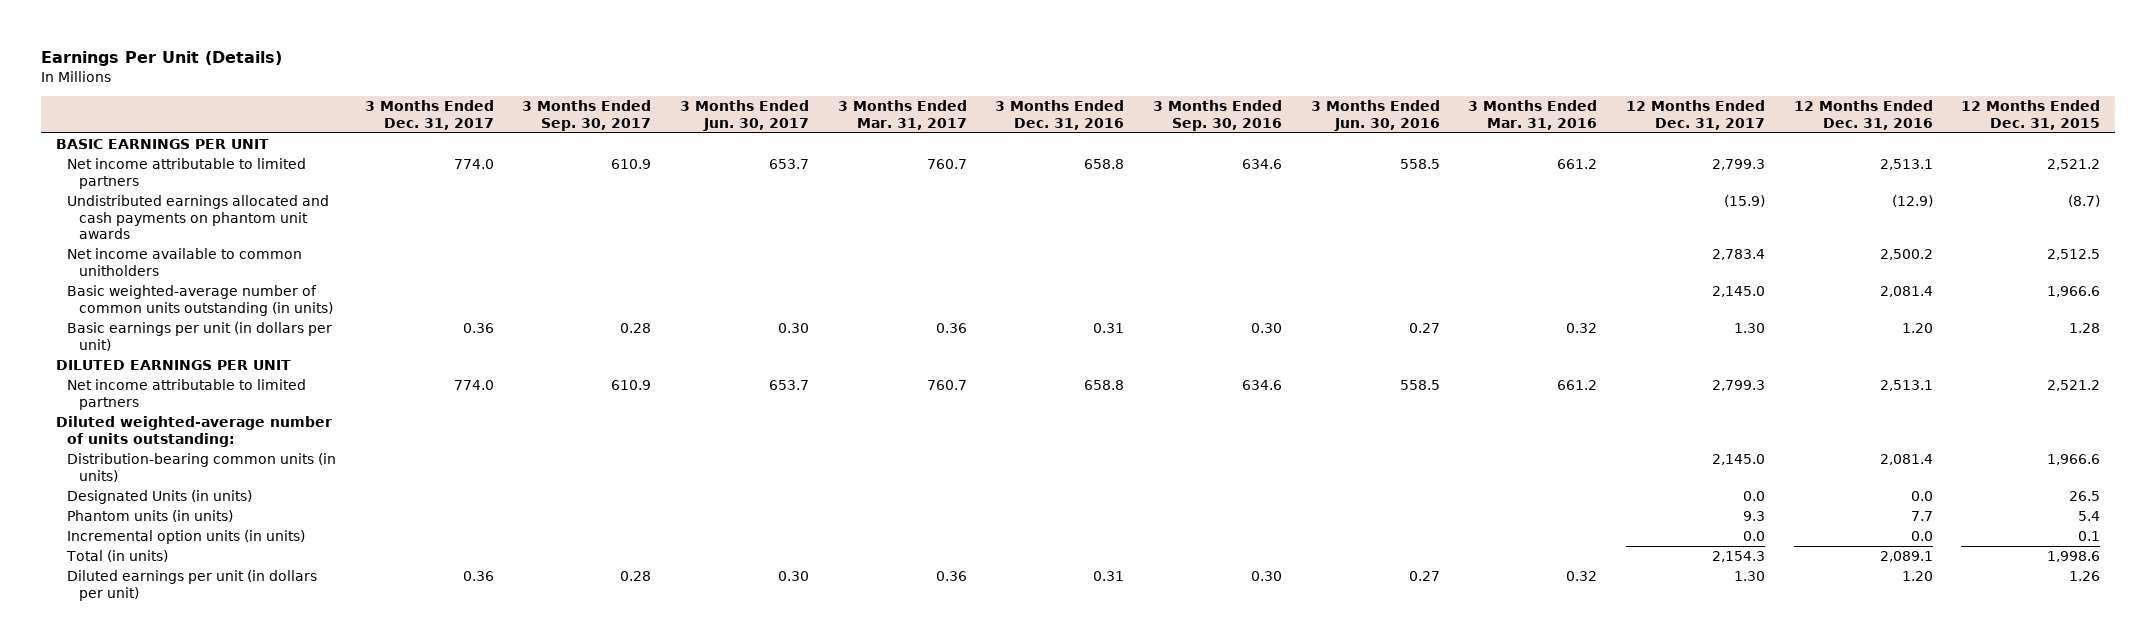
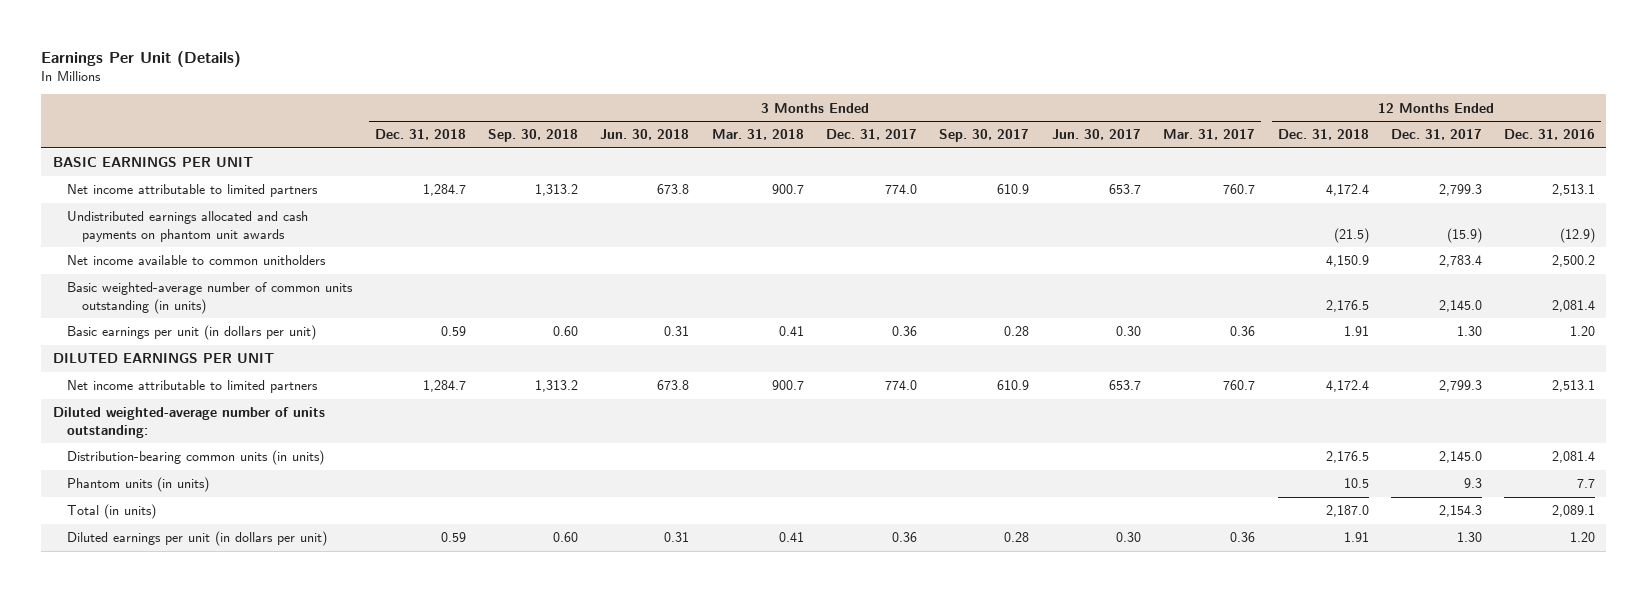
- | 3 Months Ended Dec. 31, 2017 | 3 Months Ended Sep. 30, 2017 | 3 Months Ended Jun. 30, 2017 | 3 Months Ended Mar. 31, 2017 | 3 Months Ended Dec. 31, 2016 | 3 Months Ended Sep. 30, 2016 | 3 Months Ended Jun. 30, 2016 | 3 Months Ended Mar. 31, 2016 | 12 Months Ended Dec. 31, 2017 | 12 Months Ended Dec. 31, 2016 | 12 Months Ended Dec. 31, 2015
+ | 3 Months Ended Dec. 31, 2018 | 3 Months Ended Sep. 30, 2018 | 3 Months Ended Jun. 30, 2018 | 3 Months Ended Mar. 31, 2018 | 3 Months Ended Dec. 31, 2017 | 3 Months Ended Sep. 30, 2017 | 3 Months Ended Jun. 30, 2017 | 3 Months Ended Mar. 31, 2017 | 12 Months Ended Dec. 31, 2018 | 12 Months Ended Dec. 31, 2017 | 12 Months Ended Dec. 31, 2016
- Designated Units (in units) | | | | | | | | | 0.0 | 0.0 | 26.5
- Incremental option units (in units) | | | | | | | | | 0.0 | 0.0 | 0.1

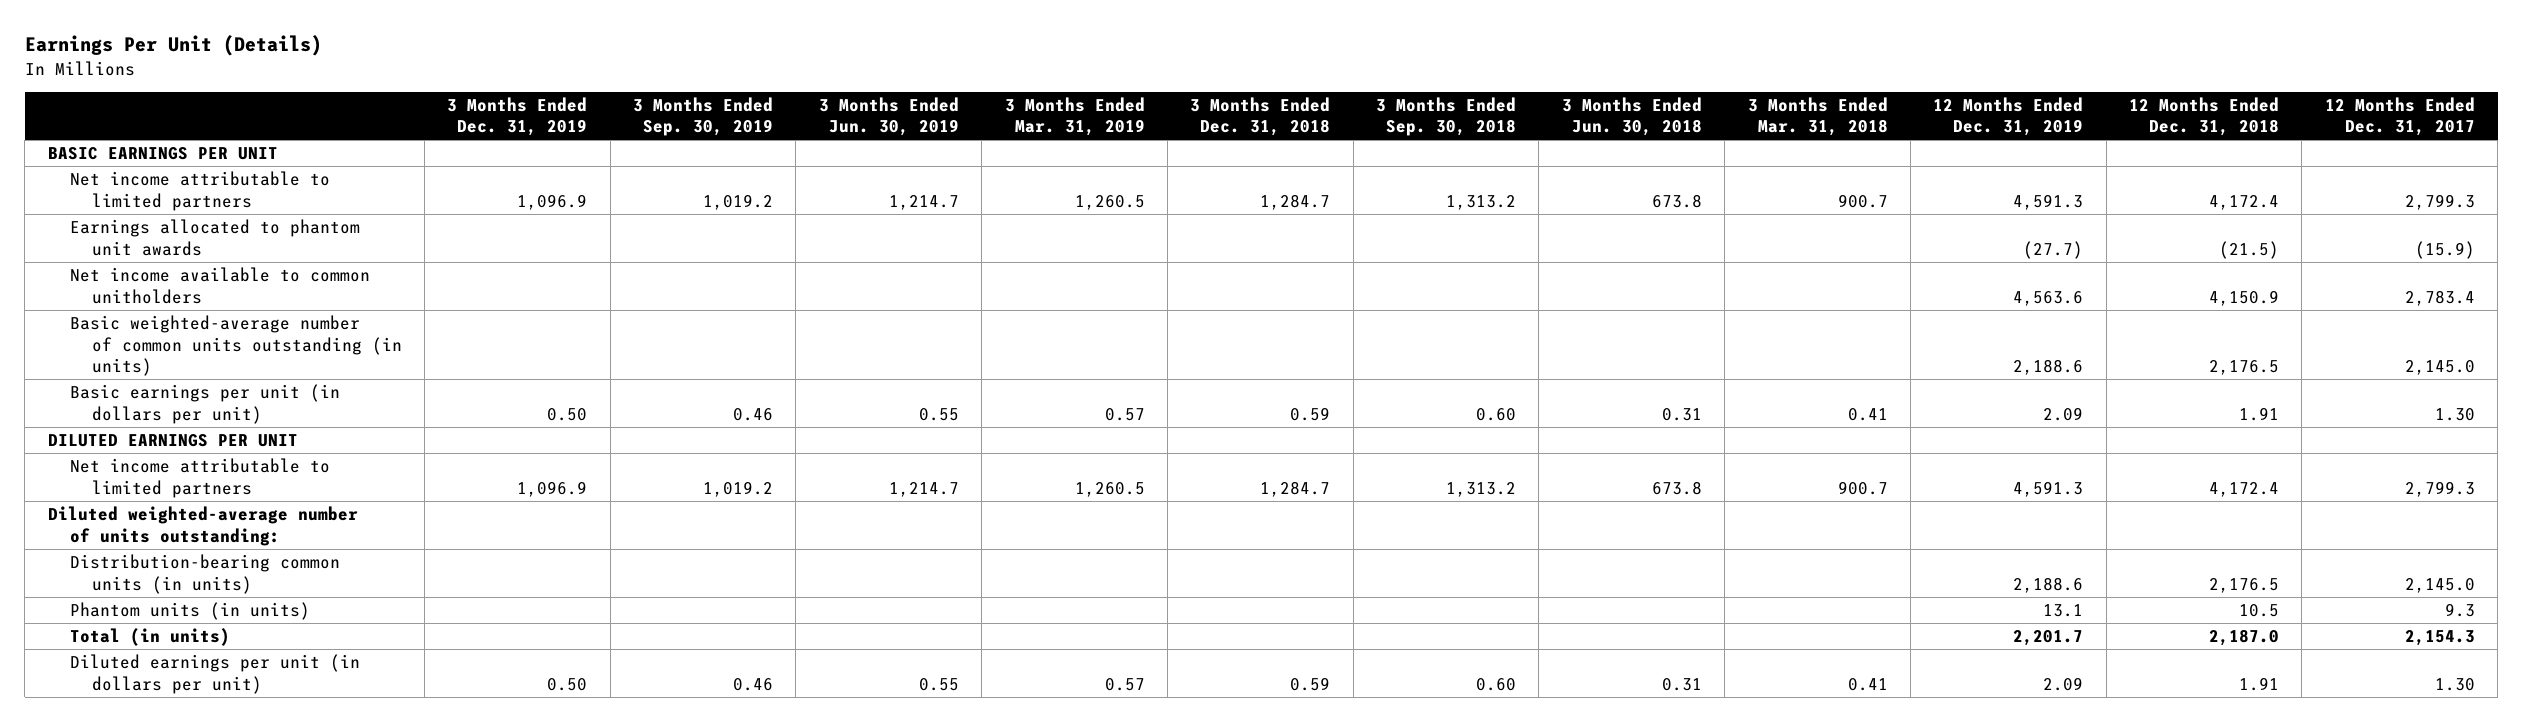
- | 3 Months Ended Dec. 31, 2018 | 3 Months Ended Sep. 30, 2018 | 3 Months Ended Jun. 30, 2018 | 3 Months Ended Mar. 31, 2018 | 3 Months Ended Dec. 31, 2017 | 3 Months Ended Sep. 30, 2017 | 3 Months Ended Jun. 30, 2017 | 3 Months Ended Mar. 31, 2017 | 12 Months Ended Dec. 31, 2018 | 12 Months Ended Dec. 31, 2017 | 12 Months Ended Dec. 31, 2016
+ | 3 Months Ended Dec. 31, 2019 | 3 Months Ended Sep. 30, 2019 | 3 Months Ended Jun. 30, 2019 | 3 Months Ended Mar. 31, 2019 | 3 Months Ended Dec. 31, 2018 | 3 Months Ended Sep. 30, 2018 | 3 Months Ended Jun. 30, 2018 | 3 Months Ended Mar. 31, 2018 | 12 Months Ended Dec. 31, 2019 | 12 Months Ended Dec. 31, 2018 | 12 Months Ended Dec. 31, 2017
- Undistributed earnings allocated and cash payments on phantom unit awards | | | | | | | | | (21.5) | (15.9) | (12.9)
+ Earnings allocated to phantom unit awards | | | | | | | | | (27.7) | (21.5) | (15.9)

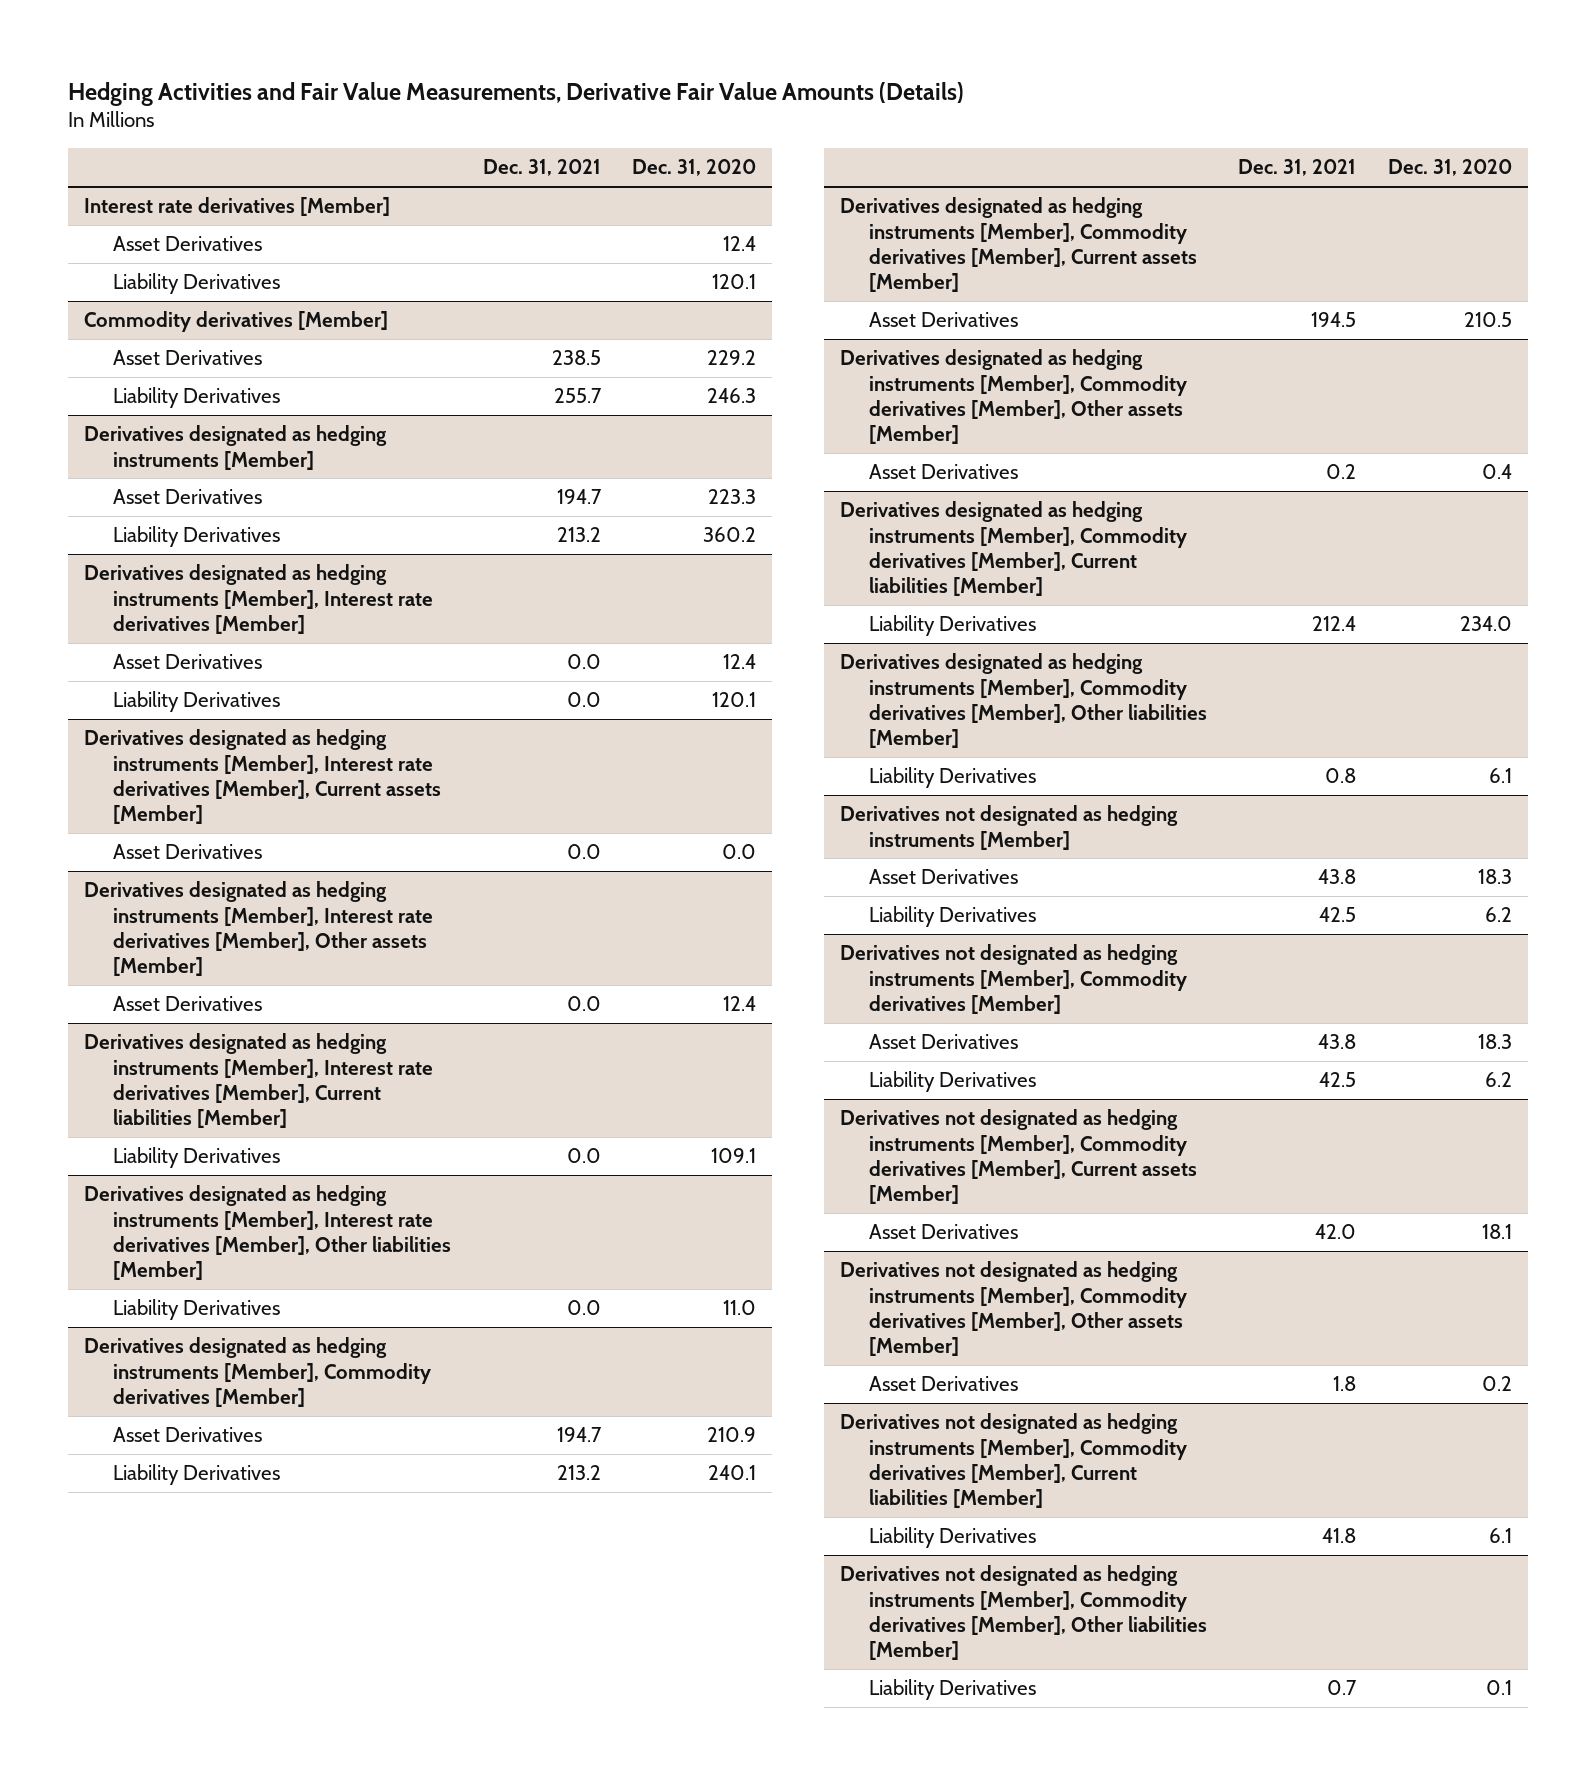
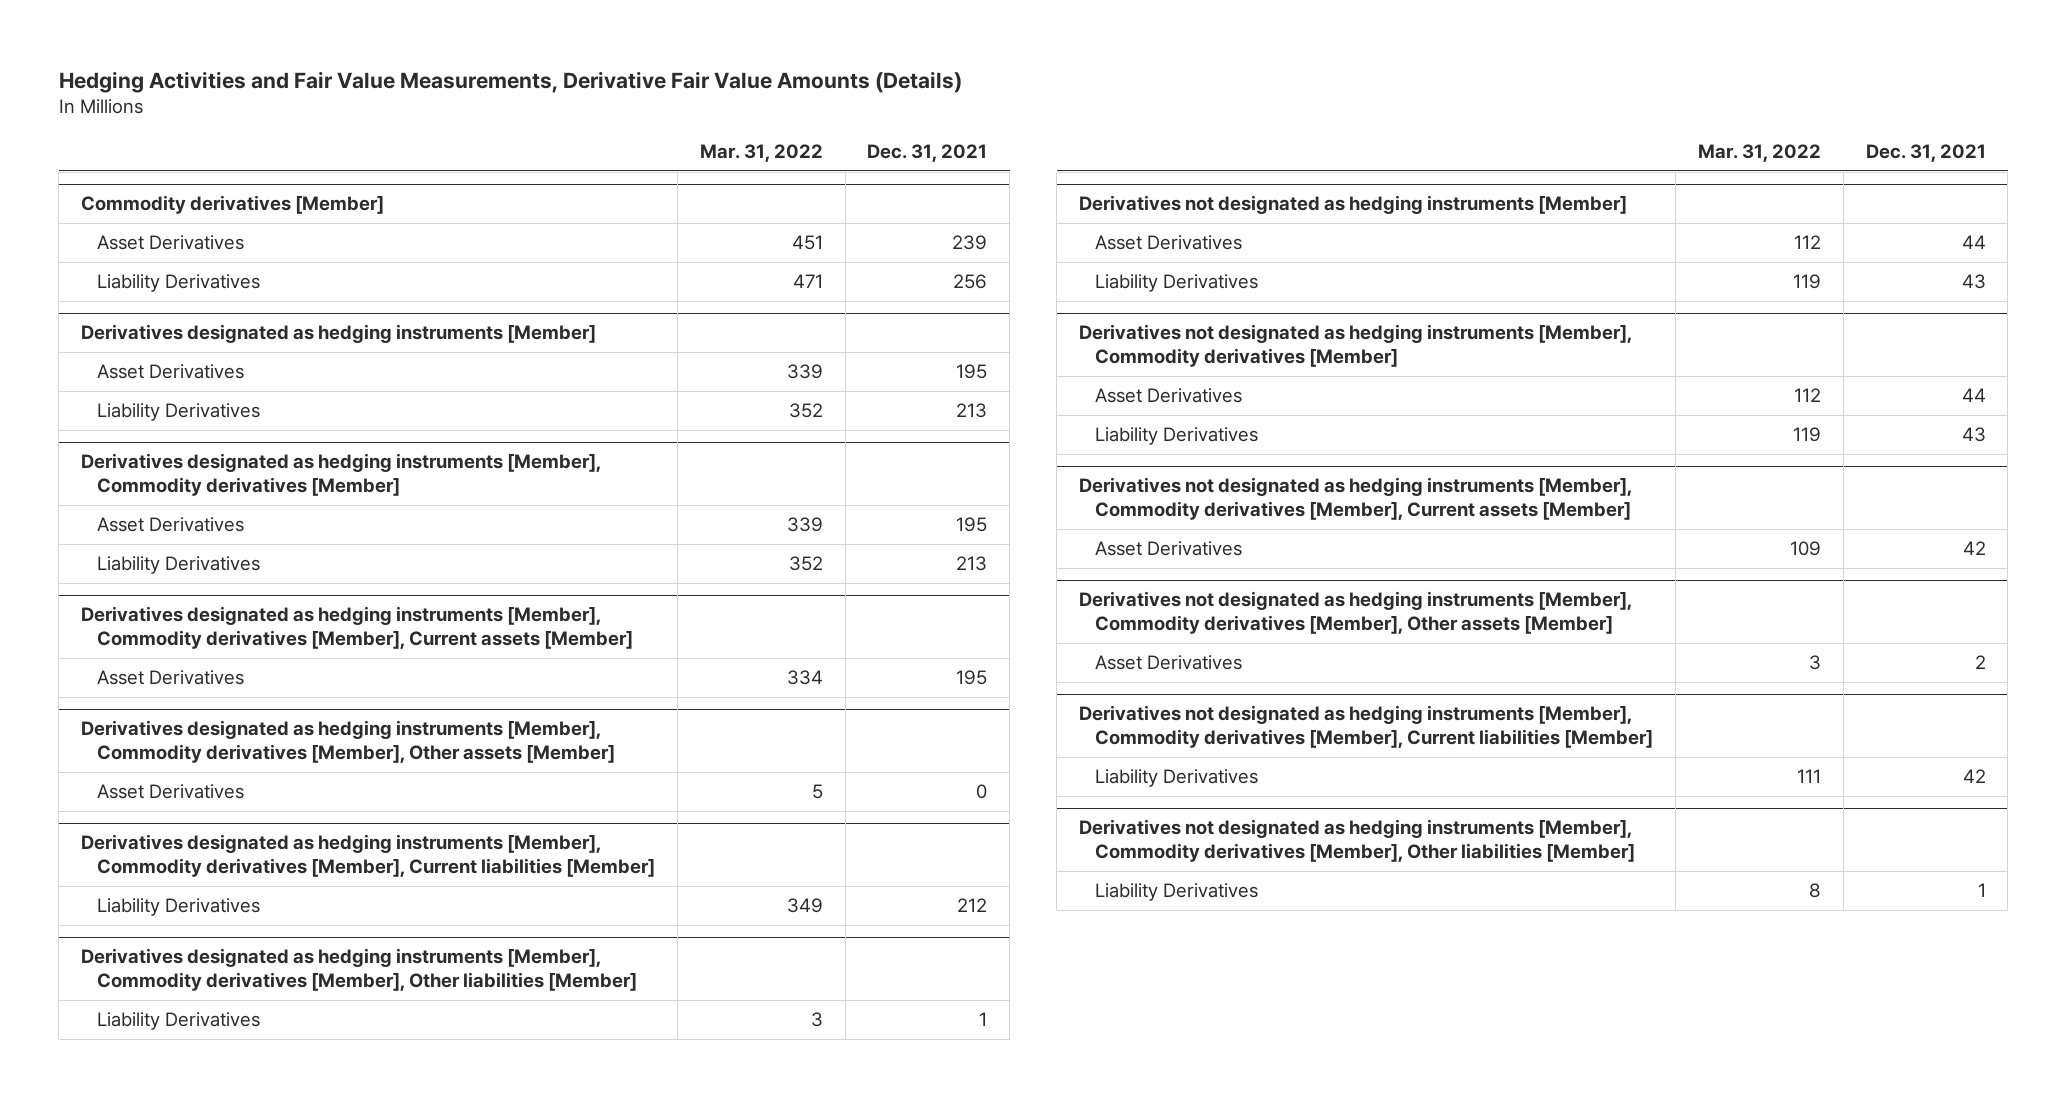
- | Dec. 31, 2021 | Dec. 31, 2020
+ | Mar. 31, 2022 | Dec. 31, 2021
- Interest rate derivatives [Member]
- Asset Derivatives | | 12.4
- Liability Derivatives | | 120.1
@ Commodity derivatives [Member]
- Asset Derivatives | 238.5 | 229.2
- Liability Derivatives | 255.7 | 246.3
+ Asset Derivatives | 451 | 239
+ Liability Derivatives | 471 | 256
@ Derivatives designated as hedging instruments [Member]
- Asset Derivatives | 194.7 | 223.3
- Liability Derivatives | 213.2 | 360.2
- Derivatives designated as hedging instruments [Member], Interest rate derivatives [Member]
- Asset Derivatives | 0.0 | 12.4
- Liability Derivatives | 0.0 | 120.1
- Derivatives designated as hedging instruments [Member], Interest rate derivatives [Member], Current assets [Member]
- Asset Derivatives | 0.0 | 0.0
- Derivatives designated as hedging instruments [Member], Interest rate derivatives [Member], Other assets [Member]
- Asset Derivatives | 0.0 | 12.4
- Derivatives designated as hedging instruments [Member], Interest rate derivatives [Member], Current liabilities [Member]
- Liability Derivatives | 0.0 | 109.1
- Derivatives designated as hedging instruments [Member], Interest rate derivatives [Member], Other liabilities [Member]
- Liability Derivatives | 0.0 | 11.0
@ Derivatives designated as hedging instruments [Member]
+ Asset Derivatives | 339 | 195
+ Liability Derivatives | 352 | 213
@ Derivatives designated as hedging instruments [Member], Commodity derivatives [Member]
- Asset Derivatives | 194.7 | 210.9
- Liability Derivatives | 213.2 | 240.1
+ Asset Derivatives | 339 | 195
+ Liability Derivatives | 352 | 213
@ Derivatives designated as hedging instruments [Member], Commodity derivatives [Member], Current assets [Member]
- Asset Derivatives | 194.5 | 210.5
+ Asset Derivatives | 334 | 195
@ Derivatives designated as hedging instruments [Member], Commodity derivatives [Member], Other assets [Member]
- Asset Derivatives | 0.2 | 0.4
+ Asset Derivatives | 5 | 0
@ Derivatives designated as hedging instruments [Member], Commodity derivatives [Member], Current liabilities [Member]
- Liability Derivatives | 212.4 | 234.0
+ Liability Derivatives | 349 | 212
@ Derivatives designated as hedging instruments [Member], Commodity derivatives [Member], Other liabilities [Member]
- Liability Derivatives | 0.8 | 6.1
+ Liability Derivatives | 3 | 1
@ Derivatives not designated as hedging instruments [Member]
- Asset Derivatives | 43.8 | 18.3
- Liability Derivatives | 42.5 | 6.2
+ Asset Derivatives | 112 | 44
+ Liability Derivatives | 119 | 43
@ Derivatives not designated as hedging instruments [Member], Commodity derivatives [Member]
- Asset Derivatives | 43.8 | 18.3
- Liability Derivatives | 42.5 | 6.2
+ Asset Derivatives | 112 | 44
+ Liability Derivatives | 119 | 43
@ Derivatives not designated as hedging instruments [Member], Commodity derivatives [Member], Current assets [Member]
- Asset Derivatives | 42.0 | 18.1
+ Asset Derivatives | 109 | 42
@ Derivatives not designated as hedging instruments [Member], Commodity derivatives [Member], Other assets [Member]
- Asset Derivatives | 1.8 | 0.2
+ Asset Derivatives | 3 | 2
@ Derivatives not designated as hedging instruments [Member], Commodity derivatives [Member], Current liabilities [Member]
- Liability Derivatives | 41.8 | 6.1
+ Liability Derivatives | 111 | 42
@ Derivatives not designated as hedging instruments [Member], Commodity derivatives [Member], Other liabilities [Member]
- Liability Derivatives | 0.7 | 0.1
+ Liability Derivatives | 8 | 1

